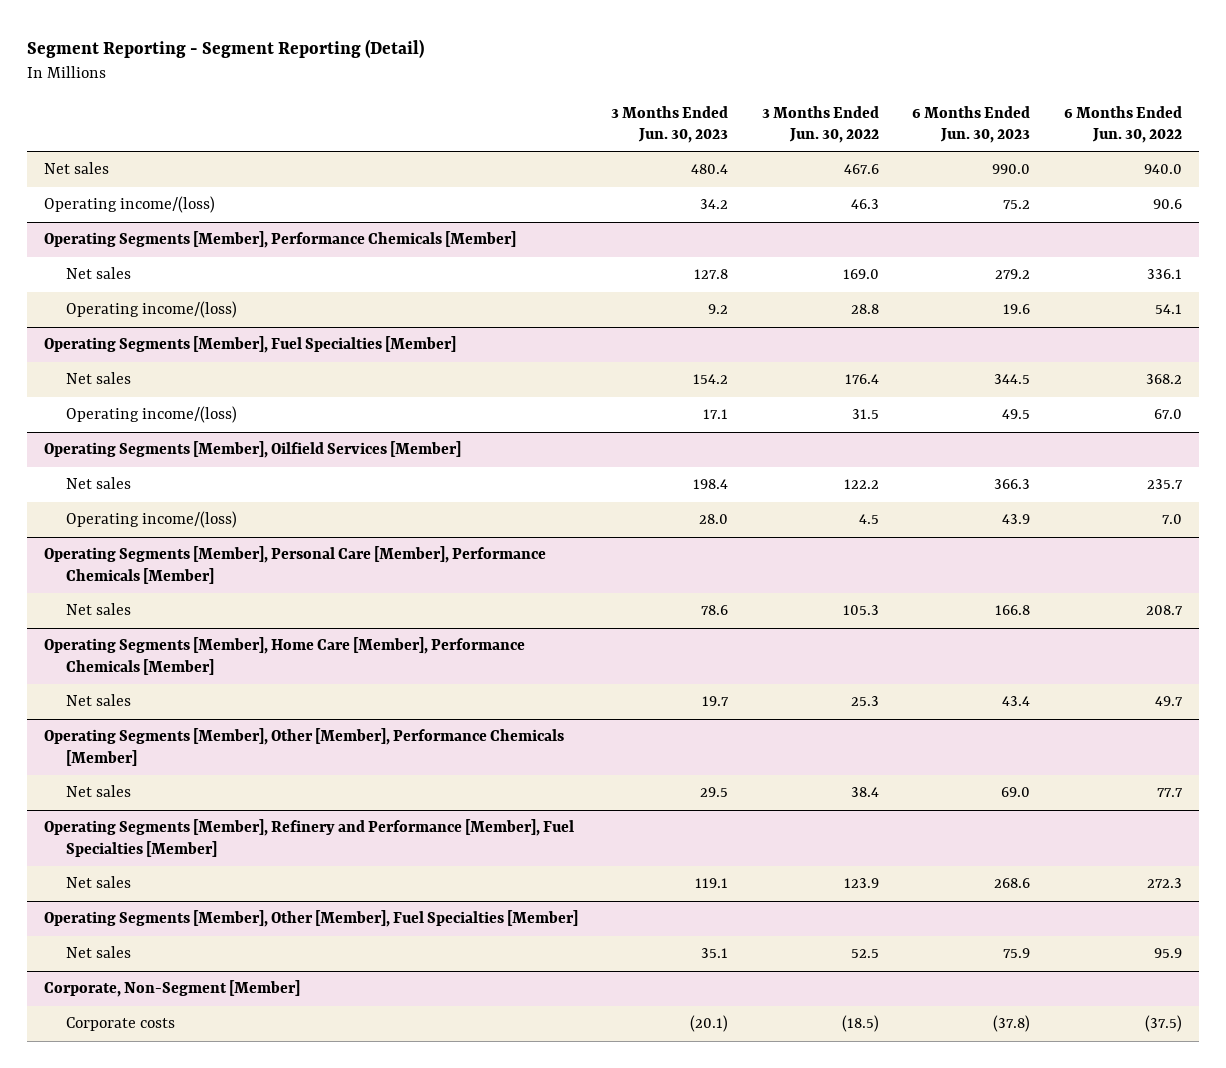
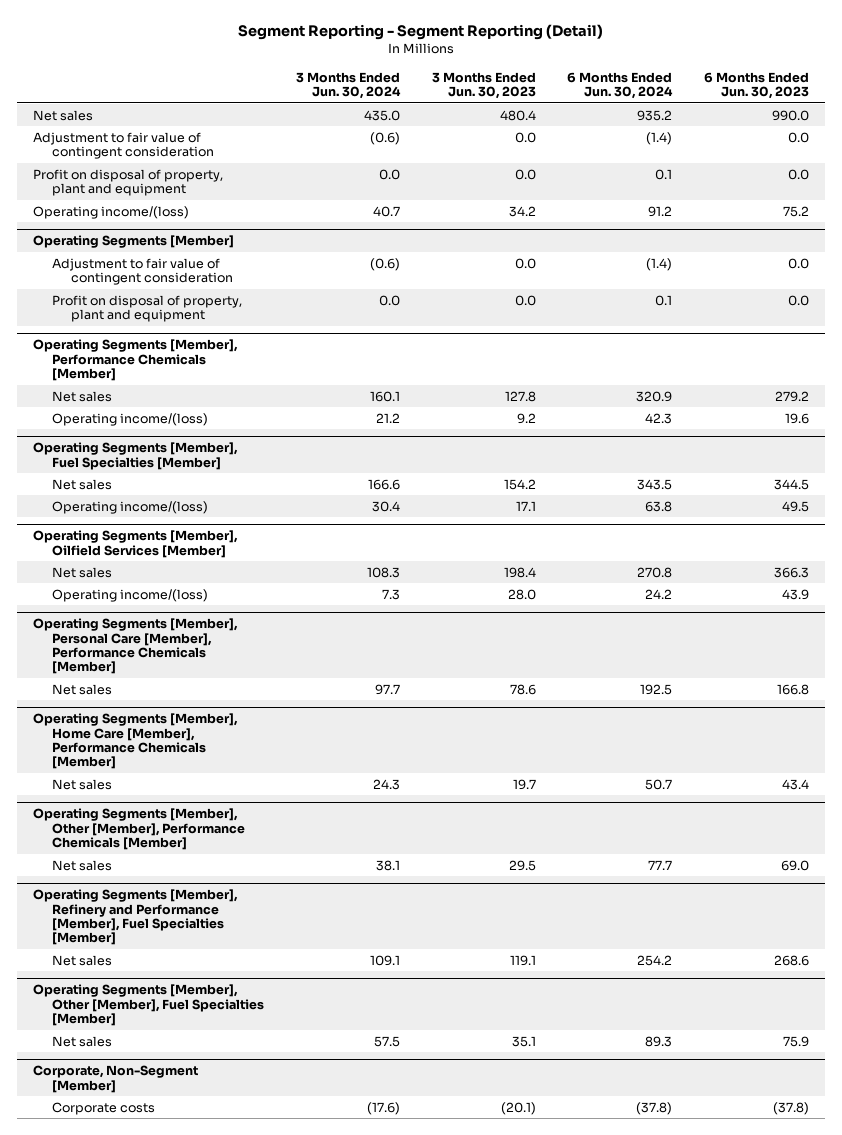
- | 3 Months Ended Jun. 30, 2023 | 3 Months Ended Jun. 30, 2022 | 6 Months Ended Jun. 30, 2023 | 6 Months Ended Jun. 30, 2022
+ | 3 Months Ended Jun. 30, 2024 | 3 Months Ended Jun. 30, 2023 | 6 Months Ended Jun. 30, 2024 | 6 Months Ended Jun. 30, 2023
+ Adjustment to fair value of contingent consideration | (0.6) | 0.0 | (1.4) | 0.0
+ Profit on disposal of property, plant and equipment | 0.0 | 0.0 | 0.1 | 0.0
+ Operating Segments [Member]
+ Adjustment to fair value of contingent consideration | (0.6) | 0.0 | (1.4) | 0.0
+ Profit on disposal of property, plant and equipment | 0.0 | 0.0 | 0.1 | 0.0

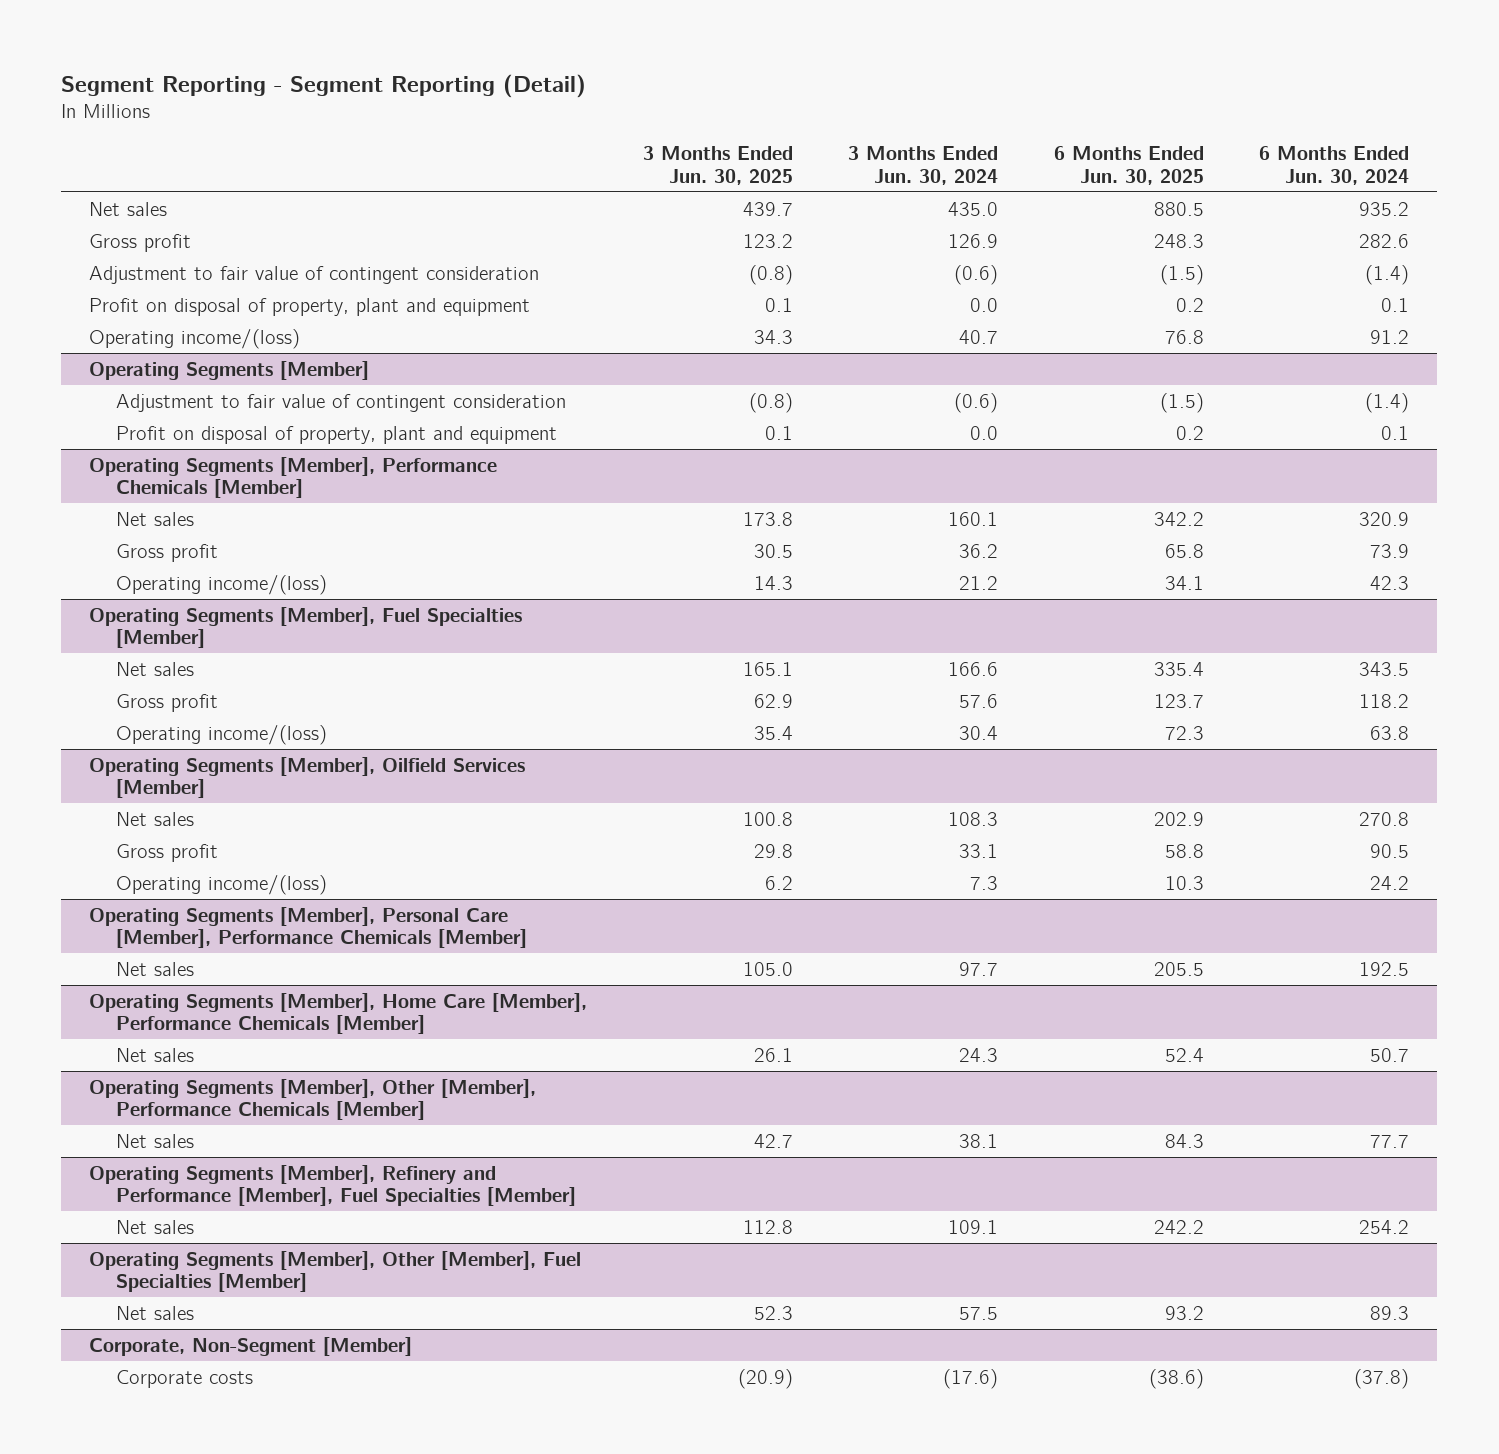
- | 3 Months Ended Jun. 30, 2024 | 3 Months Ended Jun. 30, 2023 | 6 Months Ended Jun. 30, 2024 | 6 Months Ended Jun. 30, 2023
+ | 3 Months Ended Jun. 30, 2025 | 3 Months Ended Jun. 30, 2024 | 6 Months Ended Jun. 30, 2025 | 6 Months Ended Jun. 30, 2024
+ Gross profit | 123.2 | 126.9 | 248.3 | 282.6
@ Operating Segments [Member], Performance Chemicals [Member]
+ Gross profit | 30.5 | 36.2 | 65.8 | 73.9
@ Operating Segments [Member], Fuel Specialties [Member]
+ Gross profit | 62.9 | 57.6 | 123.7 | 118.2
@ Operating Segments [Member], Oilfield Services [Member]
+ Gross profit | 29.8 | 33.1 | 58.8 | 90.5

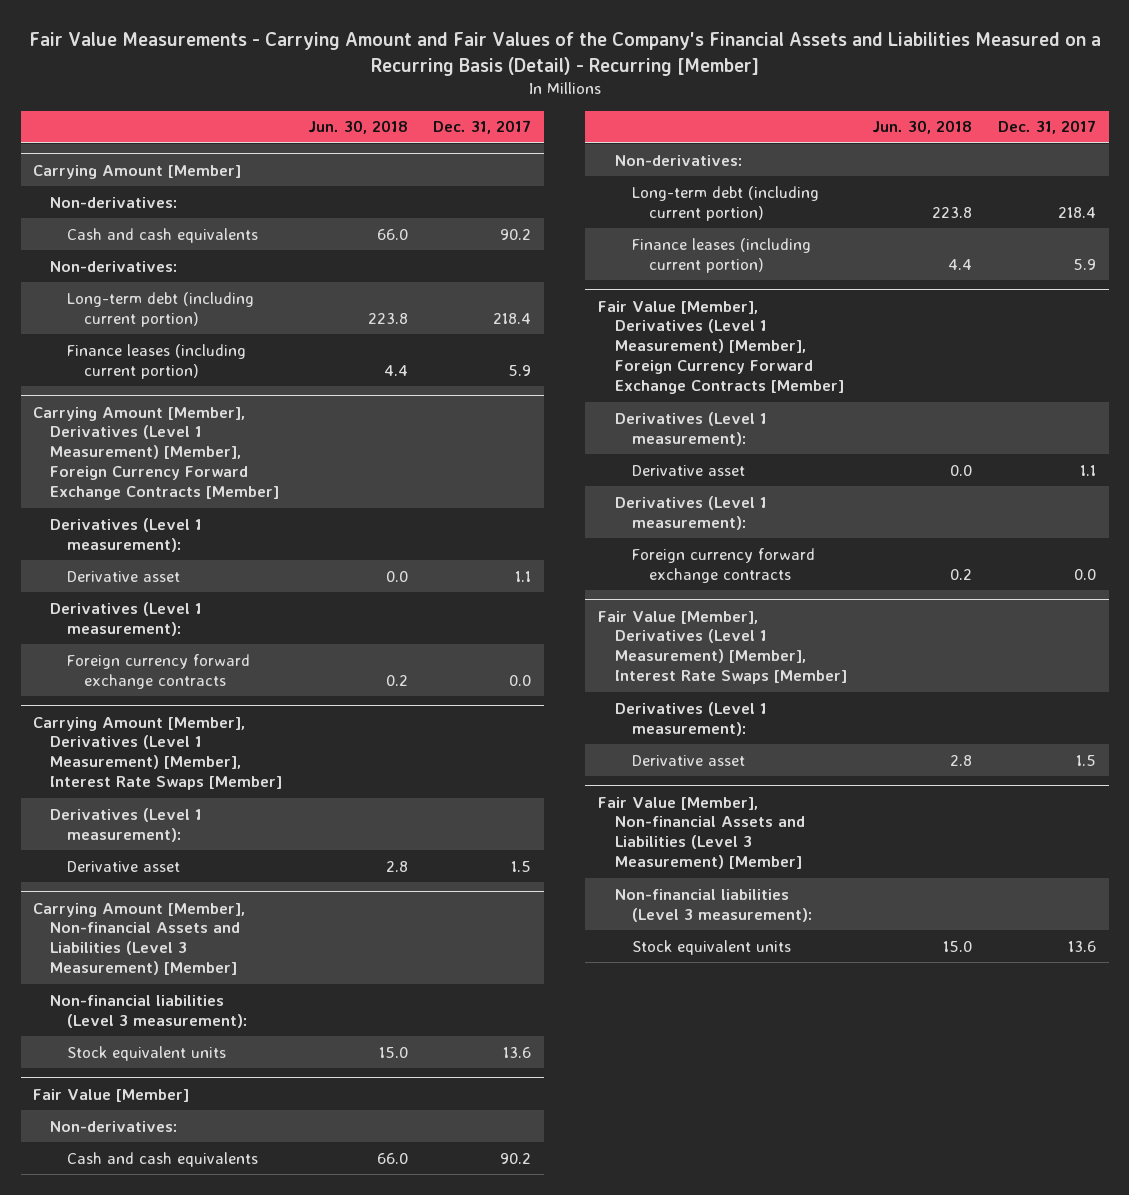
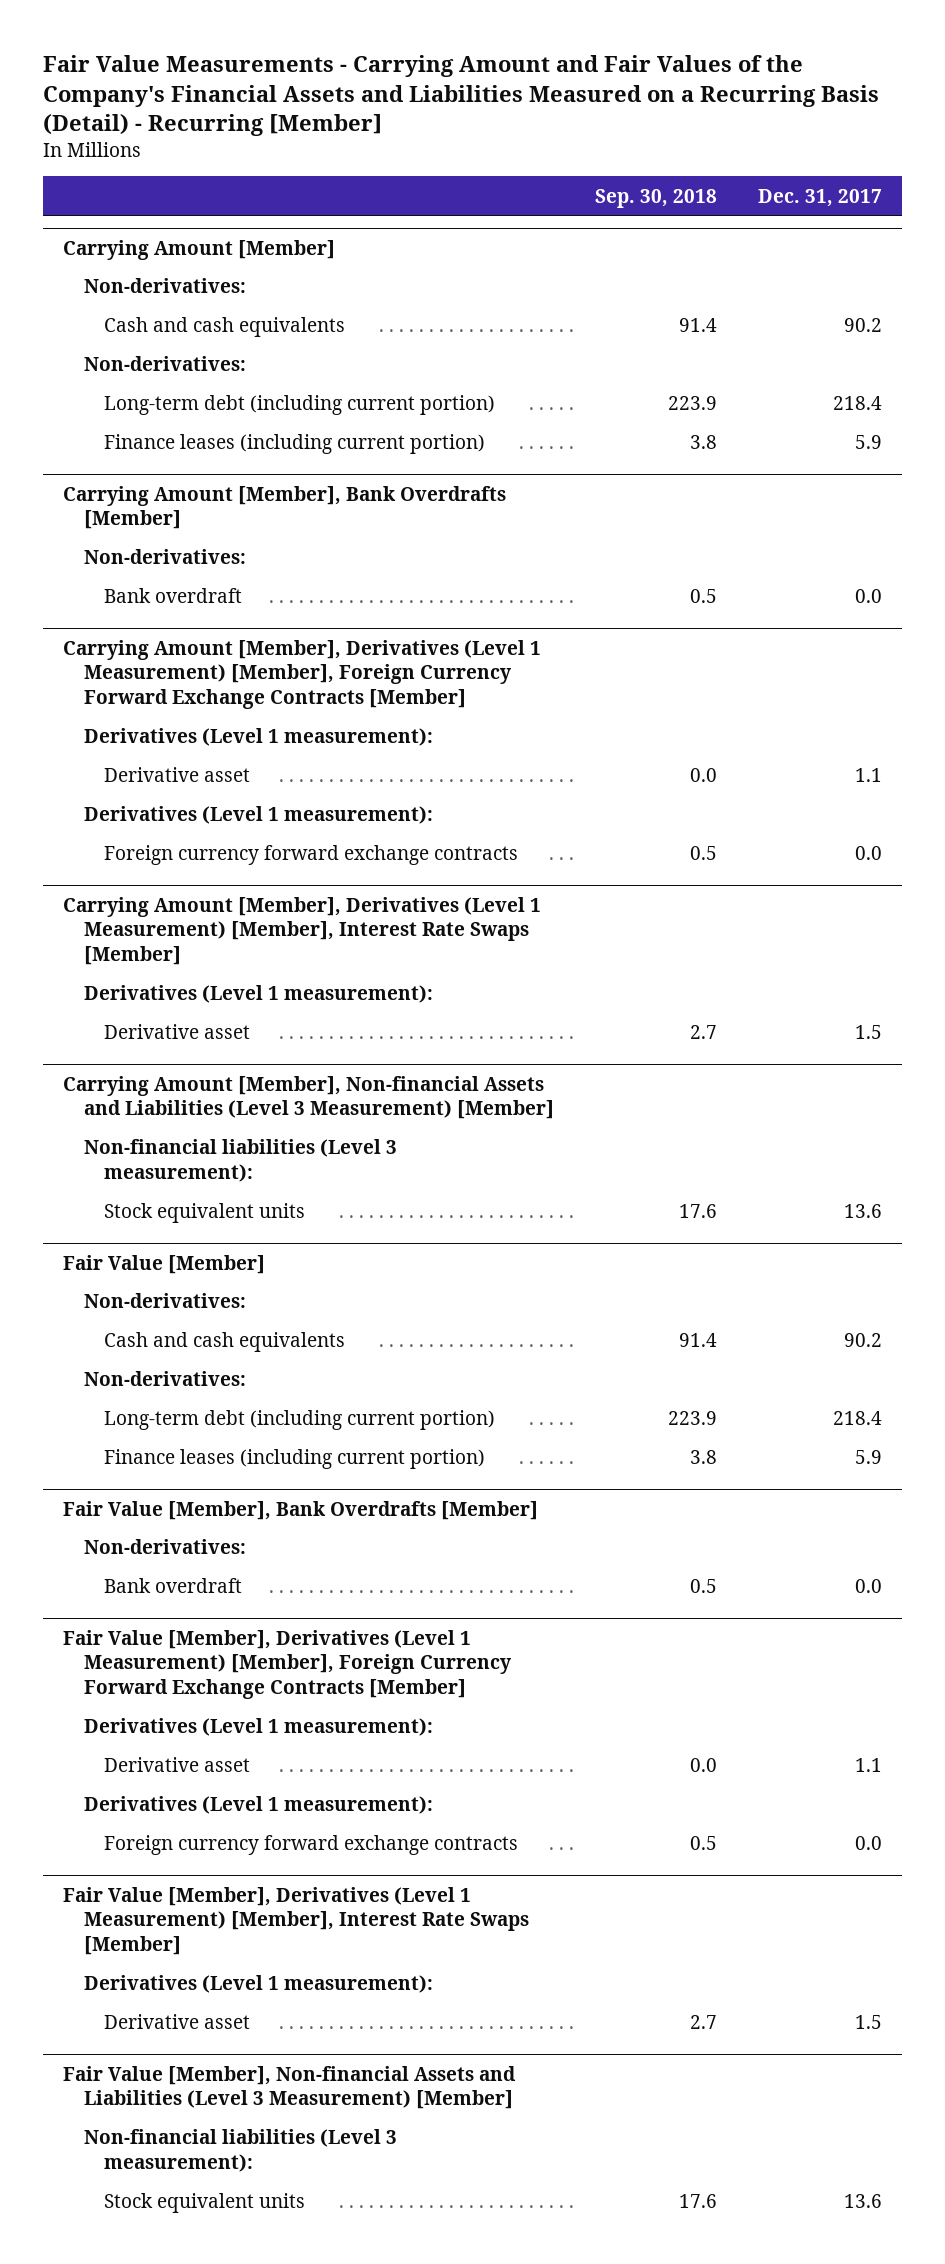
- | Jun. 30, 2018 | Dec. 31, 2017
+ | Sep. 30, 2018 | Dec. 31, 2017
+ Carrying Amount [Member], Bank Overdrafts [Member]
+ Non-derivatives:
+ Bank overdraft | 0.5 | 0.0
+ Fair Value [Member], Bank Overdrafts [Member]
+ Non-derivatives:
+ Bank overdraft | 0.5 | 0.0

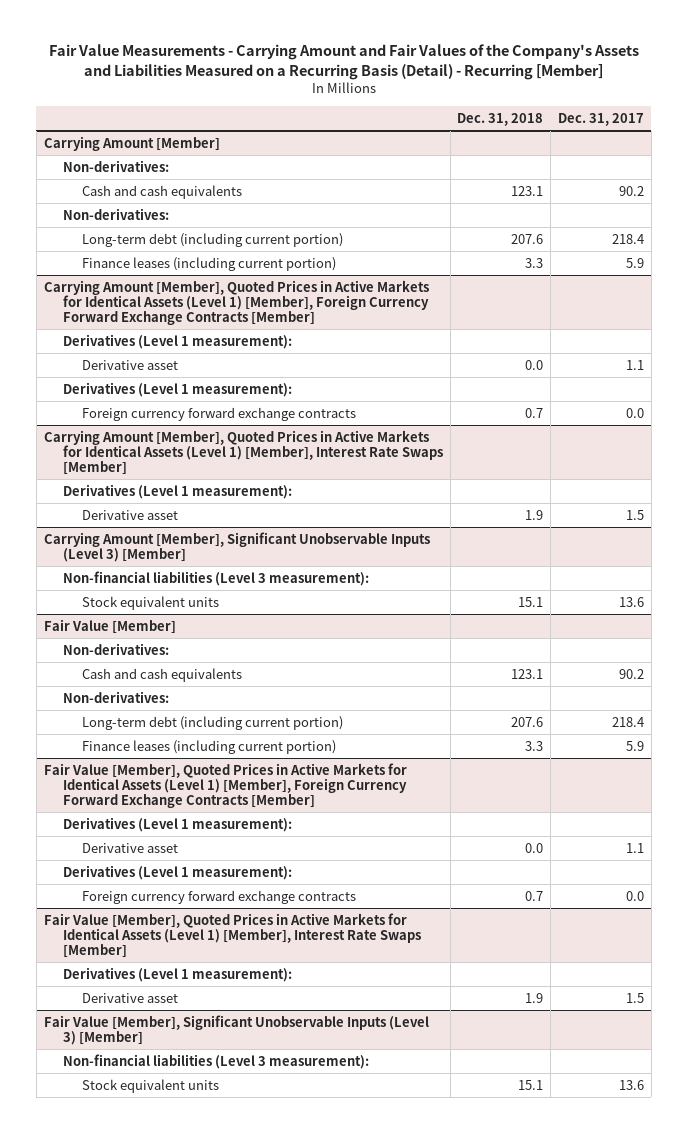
- Fair Value Measurements - Carrying Amount and Fair Values of the Company's Financial Assets and Liabilities Measured on a Recurring Basis (Detail) - Recurring [Member]
+ Fair Value Measurements - Carrying Amount and Fair Values of the Company's Assets and Liabilities Measured on a Recurring Basis (Detail) - Recurring [Member]
- | Sep. 30, 2018 | Dec. 31, 2017
+ | Dec. 31, 2018 | Dec. 31, 2017
- Carrying Amount [Member], Bank Overdrafts [Member]
- Non-derivatives:
- Bank overdraft | 0.5 | 0.0
- Carrying Amount [Member], Derivatives (Level 1 Measurement) [Member], Foreign Currency Forward Exchange Contracts [Member]
+ Carrying Amount [Member], Quoted Prices in Active Markets for Identical Assets (Level 1) [Member], Foreign Currency Forward Exchange Contracts [Member]
- Carrying Amount [Member], Derivatives (Level 1 Measurement) [Member], Interest Rate Swaps [Member]
+ Carrying Amount [Member], Quoted Prices in Active Markets for Identical Assets (Level 1) [Member], Interest Rate Swaps [Member]
- Carrying Amount [Member], Non-financial Assets and Liabilities (Level 3 Measurement) [Member]
+ Carrying Amount [Member], Significant Unobservable Inputs (Level 3) [Member]
- Fair Value [Member], Bank Overdrafts [Member]
- Non-derivatives:
- Bank overdraft | 0.5 | 0.0
- Fair Value [Member], Derivatives (Level 1 Measurement) [Member], Foreign Currency Forward Exchange Contracts [Member]
+ Fair Value [Member], Quoted Prices in Active Markets for Identical Assets (Level 1) [Member], Foreign Currency Forward Exchange Contracts [Member]
- Fair Value [Member], Derivatives (Level 1 Measurement) [Member], Interest Rate Swaps [Member]
+ Fair Value [Member], Quoted Prices in Active Markets for Identical Assets (Level 1) [Member], Interest Rate Swaps [Member]
- Fair Value [Member], Non-financial Assets and Liabilities (Level 3 Measurement) [Member]
+ Fair Value [Member], Significant Unobservable Inputs (Level 3) [Member]

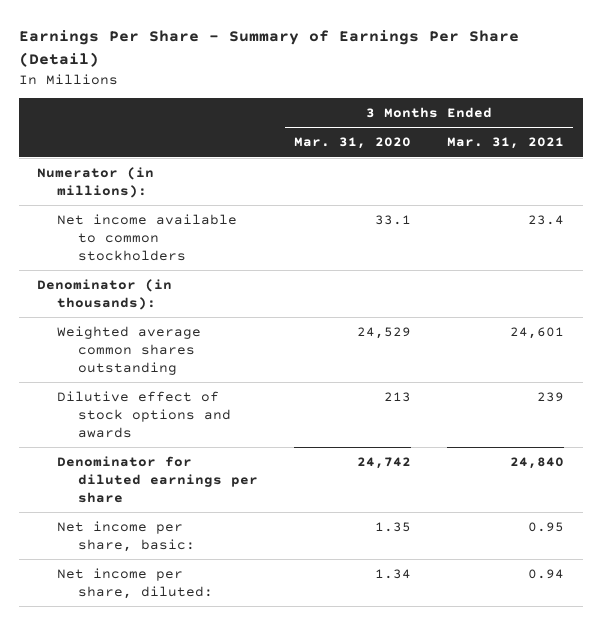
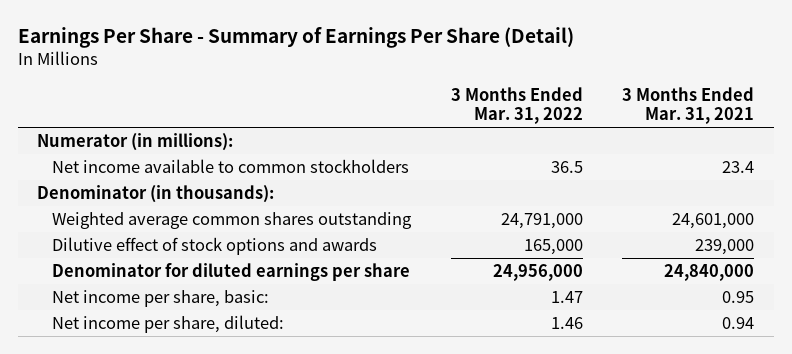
- | 3 Months Ended Mar. 31, 2020 | 3 Months Ended Mar. 31, 2021
+ | 3 Months Ended Mar. 31, 2022 | 3 Months Ended Mar. 31, 2021
- Weighted average common shares outstanding | 24,529 | 24,601
- Dilutive effect of stock options and awards | 213 | 239
- Denominator for diluted earnings per share | 24,742 | 24,840
+ Weighted average common shares outstanding | 24,791,000 | 24,601,000
+ Dilutive effect of stock options and awards | 165,000 | 239,000
+ Denominator for diluted earnings per share | 24,956,000 | 24,840,000

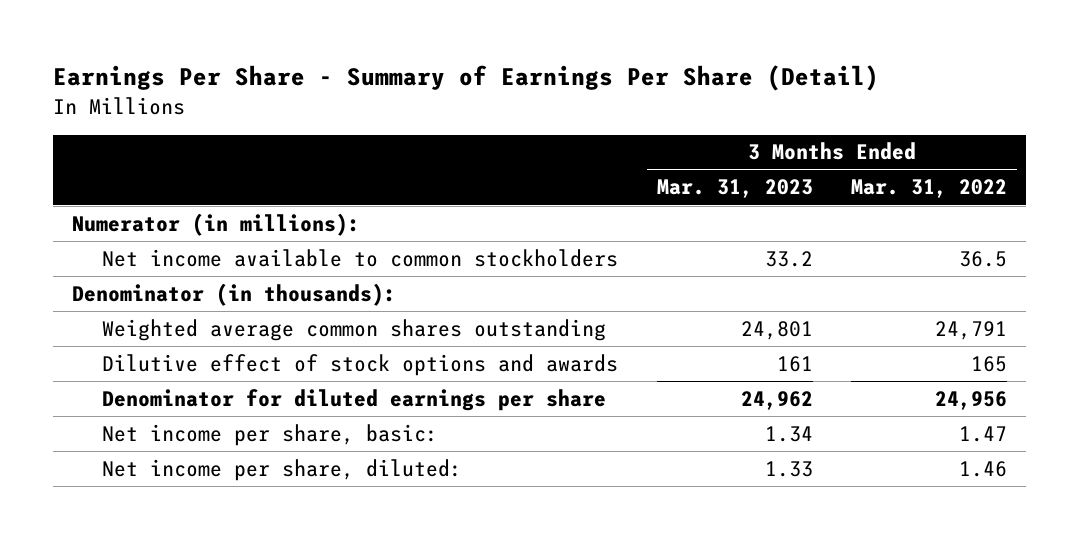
- | 3 Months Ended Mar. 31, 2022 | 3 Months Ended Mar. 31, 2021
+ | 3 Months Ended Mar. 31, 2023 | 3 Months Ended Mar. 31, 2022
- Weighted average common shares outstanding | 24,791,000 | 24,601,000
- Dilutive effect of stock options and awards | 165,000 | 239,000
- Denominator for diluted earnings per share | 24,956,000 | 24,840,000
+ Weighted average common shares outstanding | 24,801 | 24,791
+ Dilutive effect of stock options and awards | 161 | 165
+ Denominator for diluted earnings per share | 24,962 | 24,956

